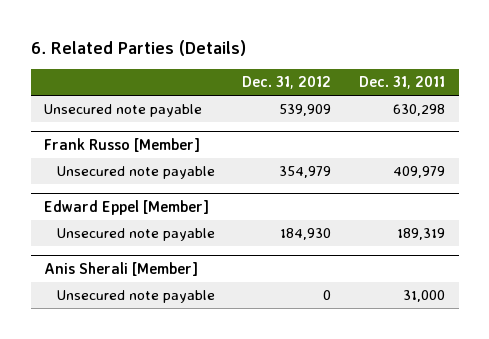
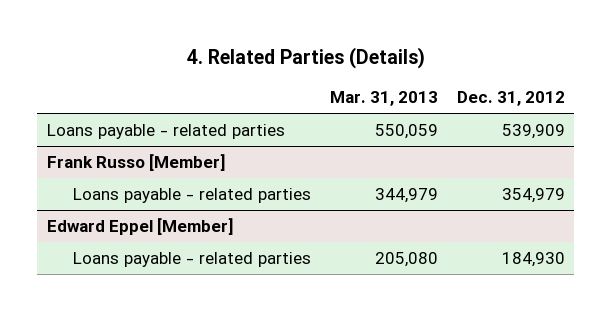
- 6. Related Parties (Details)
+ 4. Related Parties (Details)
- | Dec. 31, 2012 | Dec. 31, 2011
+ | Mar. 31, 2013 | Dec. 31, 2012
- Unsecured note payable | 539,909 | 630,298
+ Loans payable - related parties | 550,059 | 539,909
@ Frank Russo [Member]
- Unsecured note payable | 354,979 | 409,979
+ Loans payable - related parties | 344,979 | 354,979
@ Edward Eppel [Member]
- Unsecured note payable | 184,930 | 189,319
- Anis Sherali [Member]
- Unsecured note payable | 0 | 31,000
@ Edward Eppel [Member]
+ Loans payable - related parties | 205,080 | 184,930

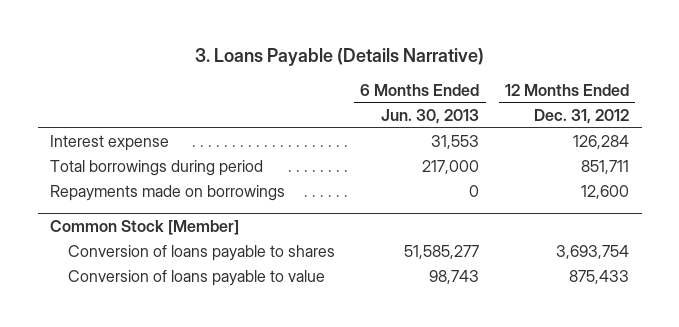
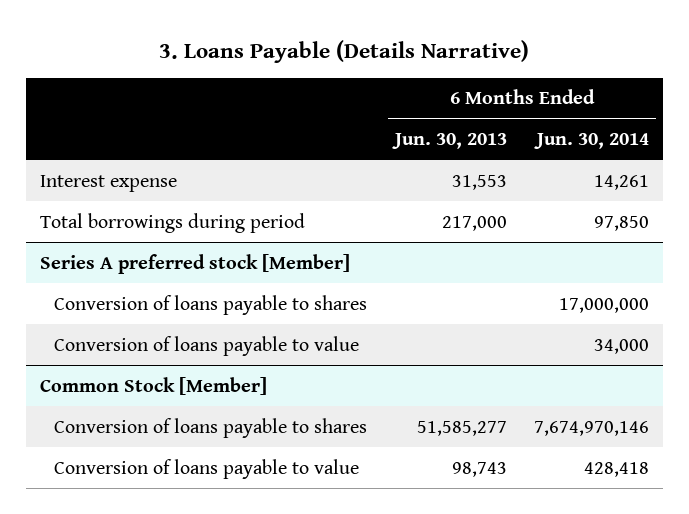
- | 6 Months Ended Jun. 30, 2013 | 12 Months Ended Dec. 31, 2012
+ | 6 Months Ended Jun. 30, 2013 | 6 Months Ended Jun. 30, 2014
- Repayments made on borrowings | 0 | 12,600
+ Series A preferred stock [Member]
+ Conversion of loans payable to shares | | 17,000,000
+ Conversion of loans payable to value | | 34,000

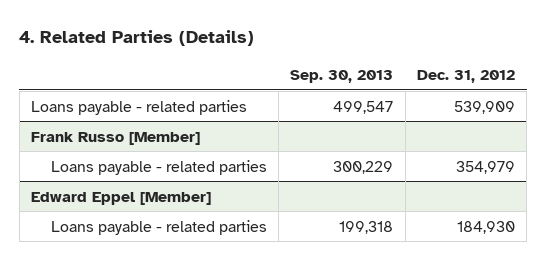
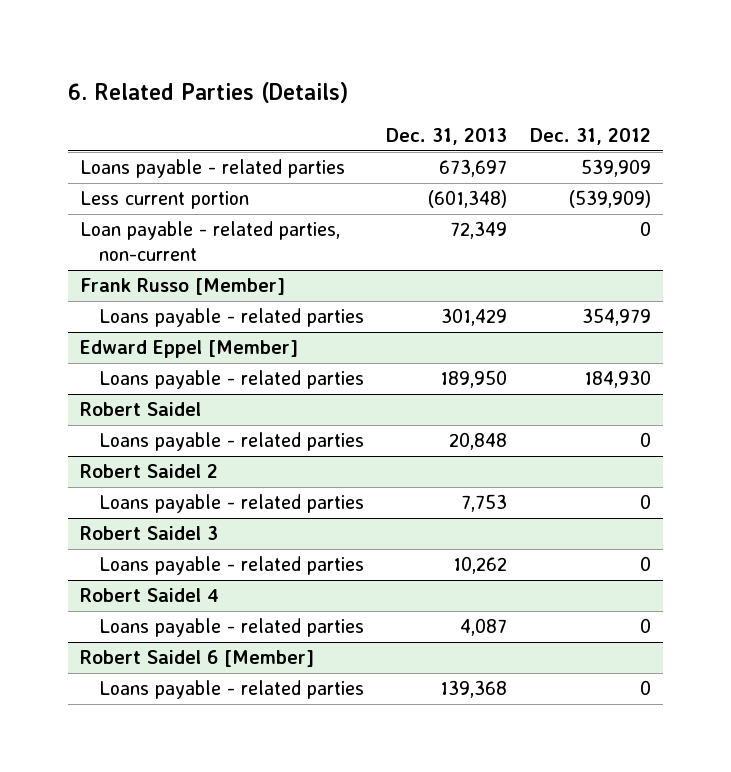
- 4. Related Parties (Details)
+ 6. Related Parties (Details)
- | Sep. 30, 2013 | Dec. 31, 2012
+ | Dec. 31, 2013 | Dec. 31, 2012
+ Less current portion | (601,348) | (539,909)
+ Loan payable - related parties, non-current | 72,349 | 0
+ Robert Saidel
+ Loans payable - related parties | 20,848 | 0
+ Robert Saidel 2
+ Loans payable - related parties | 7,753 | 0
+ Robert Saidel 3
+ Loans payable - related parties | 10,262 | 0
+ Robert Saidel 4
+ Loans payable - related parties | 4,087 | 0
+ Robert Saidel 6 [Member]
+ Loans payable - related parties | 139,368 | 0

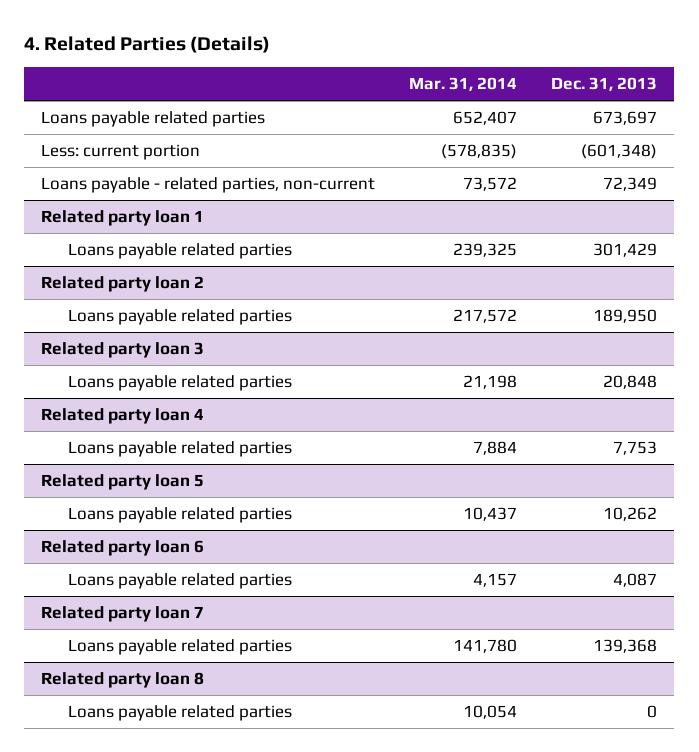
- 6. Related Parties (Details)
+ 4. Related Parties (Details)
- | Dec. 31, 2013 | Dec. 31, 2012
+ | Mar. 31, 2014 | Dec. 31, 2013
- Loans payable - related parties | 673,697 | 539,909
- Less current portion | (601,348) | (539,909)
- Loan payable - related parties, non-current | 72,349 | 0
- Frank Russo [Member]
- Loans payable - related parties | 301,429 | 354,979
- Edward Eppel [Member]
- Loans payable - related parties | 189,950 | 184,930
- Robert Saidel
- Loans payable - related parties | 20,848 | 0
- Robert Saidel 2
- Loans payable - related parties | 7,753 | 0
- Robert Saidel 3
- Loans payable - related parties | 10,262 | 0
- Robert Saidel 4
- Loans payable - related parties | 4,087 | 0
- Robert Saidel 6 [Member]
- Loans payable - related parties | 139,368 | 0
+ Loans payable related parties | 652,407 | 673,697
+ Less: current portion | (578,835) | (601,348)
+ Loans payable - related parties, non-current | 73,572 | 72,349
+ Related party loan 1
+ Loans payable related parties | 239,325 | 301,429
+ Related party loan 2
+ Loans payable related parties | 217,572 | 189,950
+ Related party loan 3
+ Loans payable related parties | 21,198 | 20,848
+ Related party loan 4
+ Loans payable related parties | 7,884 | 7,753
+ Related party loan 5
+ Loans payable related parties | 10,437 | 10,262
+ Related party loan 6
+ Loans payable related parties | 4,157 | 4,087
+ Related party loan 7
+ Loans payable related parties | 141,780 | 139,368
+ Related party loan 8
+ Loans payable related parties | 10,054 | 0

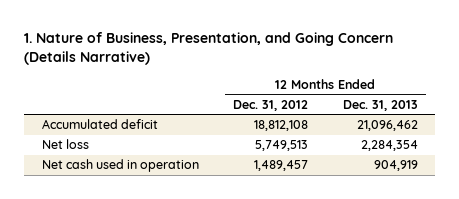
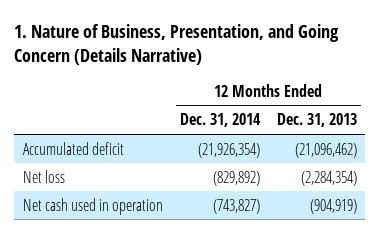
- | 12 Months Ended Dec. 31, 2012 | 12 Months Ended Dec. 31, 2013
+ | 12 Months Ended Dec. 31, 2014 | 12 Months Ended Dec. 31, 2013
- Accumulated deficit | 18,812,108 | 21,096,462
- Net loss | 5,749,513 | 2,284,354
- Net cash used in operation | 1,489,457 | 904,919
+ Accumulated deficit | (21,926,354) | (21,096,462)
+ Net loss | (829,892) | (2,284,354)
+ Net cash used in operation | (743,827) | (904,919)

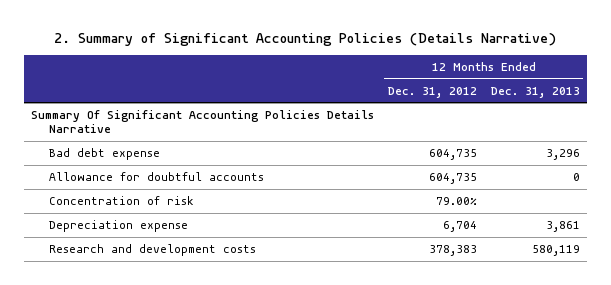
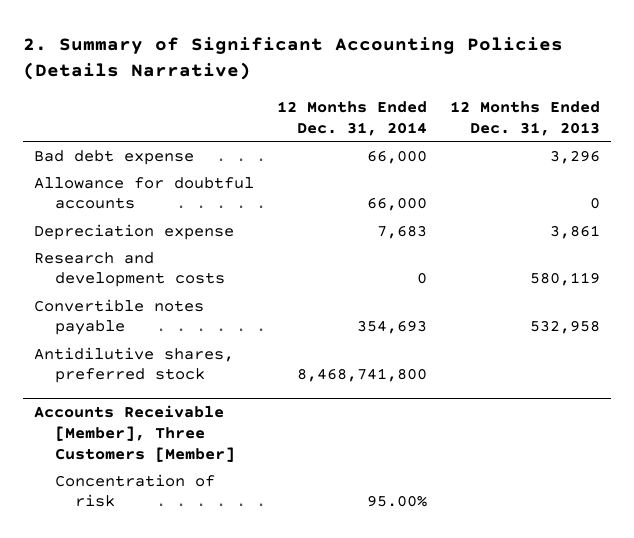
- | 12 Months Ended Dec. 31, 2012 | 12 Months Ended Dec. 31, 2013
+ | 12 Months Ended Dec. 31, 2014 | 12 Months Ended Dec. 31, 2013
- Summary Of Significant Accounting Policies Details Narrative
- Concentration of risk | 79.00% |
+ Convertible notes payable | 354,693 | 532,958
+ Antidilutive shares, preferred stock | 8,468,741,800 |
+ Accounts Receivable [Member], Three Customers [Member]
+ Concentration of risk | 95.00% |

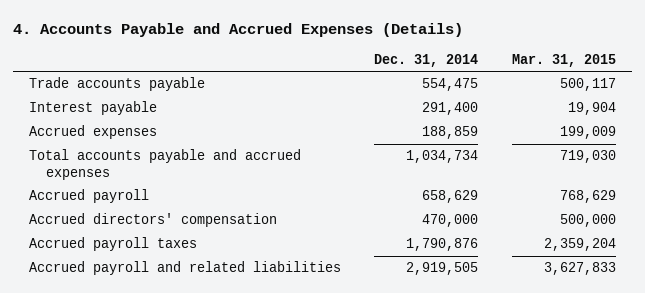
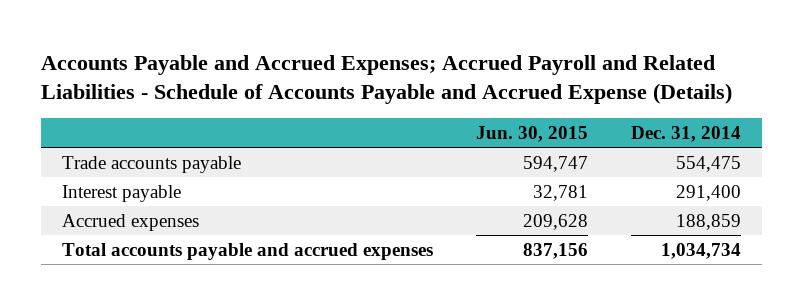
- 4. Accounts Payable and Accrued Expenses (Details)
+ Accounts Payable and Accrued Expenses; Accrued Payroll and Related Liabilities - Schedule of Accounts Payable and Accrued Expense (Details)
- | Dec. 31, 2014 | Mar. 31, 2015
+ | Jun. 30, 2015 | Dec. 31, 2014
- Accrued payroll | 658,629 | 768,629
- Accrued directors' compensation | 470,000 | 500,000
- Accrued payroll taxes | 1,790,876 | 2,359,204
- Accrued payroll and related liabilities | 2,919,505 | 3,627,833

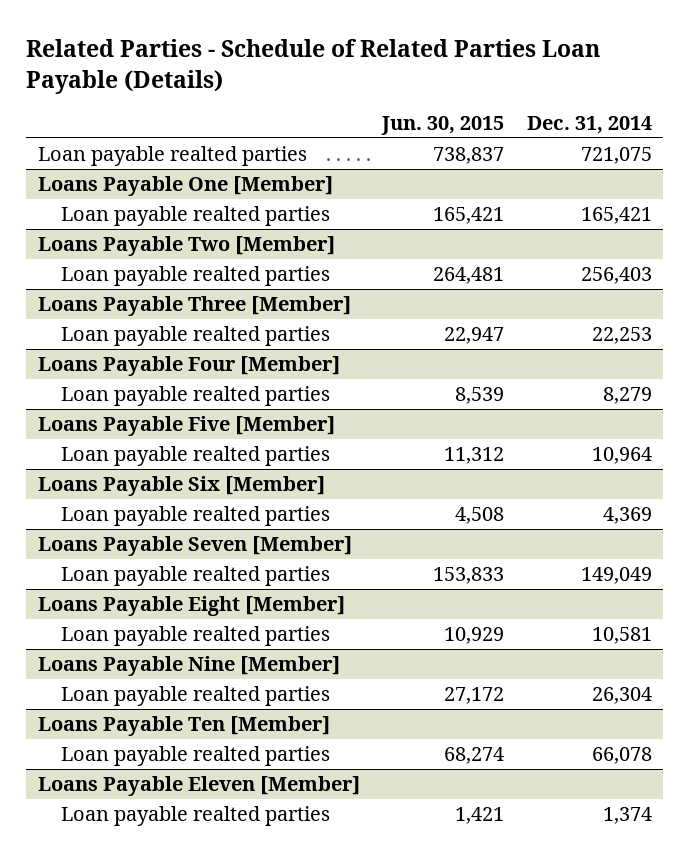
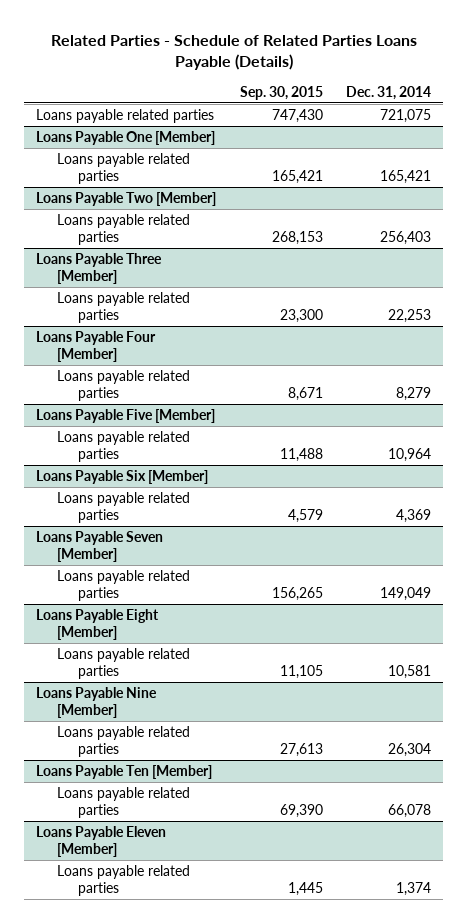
- Related Parties - Schedule of Related Parties Loan Payable (Details)
+ Related Parties - Schedule of Related Parties Loans Payable (Details)
- | Jun. 30, 2015 | Dec. 31, 2014
+ | Sep. 30, 2015 | Dec. 31, 2014
- Loan payable realted parties | 738,837 | 721,075
+ Loans payable related parties | 747,430 | 721,075
@ Loans Payable One [Member]
- Loan payable realted parties | 165,421 | 165,421
+ Loans payable related parties | 165,421 | 165,421
@ Loans Payable Two [Member]
- Loan payable realted parties | 264,481 | 256,403
+ Loans payable related parties | 268,153 | 256,403
@ Loans Payable Three [Member]
- Loan payable realted parties | 22,947 | 22,253
+ Loans payable related parties | 23,300 | 22,253
@ Loans Payable Four [Member]
- Loan payable realted parties | 8,539 | 8,279
+ Loans payable related parties | 8,671 | 8,279
@ Loans Payable Five [Member]
- Loan payable realted parties | 11,312 | 10,964
+ Loans payable related parties | 11,488 | 10,964
@ Loans Payable Six [Member]
- Loan payable realted parties | 4,508 | 4,369
+ Loans payable related parties | 4,579 | 4,369
@ Loans Payable Seven [Member]
- Loan payable realted parties | 153,833 | 149,049
+ Loans payable related parties | 156,265 | 149,049
@ Loans Payable Eight [Member]
- Loan payable realted parties | 10,929 | 10,581
+ Loans payable related parties | 11,105 | 10,581
@ Loans Payable Nine [Member]
- Loan payable realted parties | 27,172 | 26,304
+ Loans payable related parties | 27,613 | 26,304
@ Loans Payable Ten [Member]
- Loan payable realted parties | 68,274 | 66,078
+ Loans payable related parties | 69,390 | 66,078
@ Loans Payable Eleven [Member]
- Loan payable realted parties | 1,421 | 1,374
+ Loans payable related parties | 1,445 | 1,374

